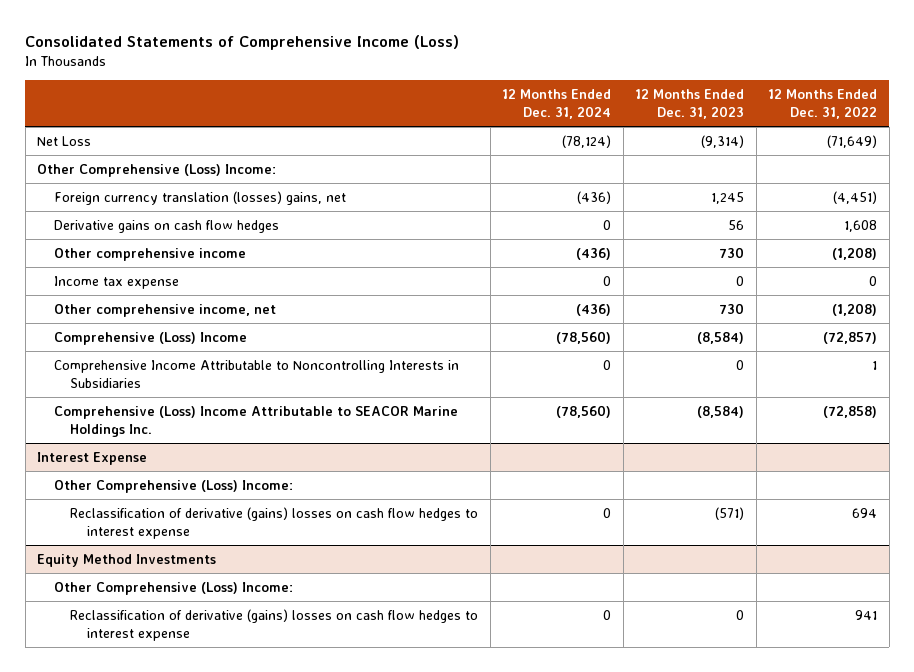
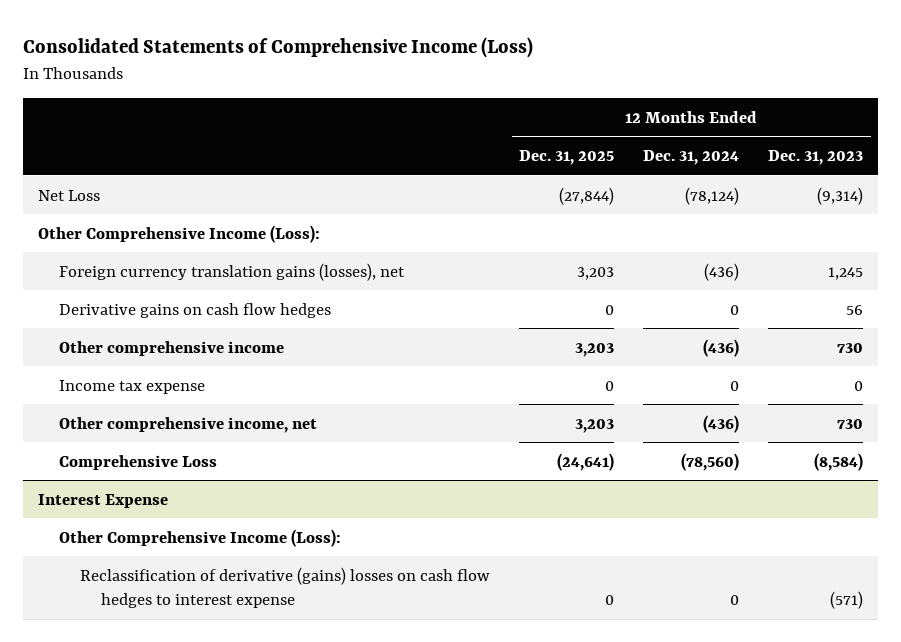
- | 12 Months Ended Dec. 31, 2024 | 12 Months Ended Dec. 31, 2023 | 12 Months Ended Dec. 31, 2022
+ | 12 Months Ended Dec. 31, 2025 | 12 Months Ended Dec. 31, 2024 | 12 Months Ended Dec. 31, 2023
- Other Comprehensive (Loss) Income:
- Foreign currency translation (losses) gains, net | (436) | 1,245 | (4,451)
+ Other Comprehensive Income (Loss):
+ Foreign currency translation gains (losses), net | 3,203 | (436) | 1,245
- Comprehensive (Loss) Income | (78,560) | (8,584) | (72,857)
- Comprehensive Income Attributable to Noncontrolling Interests in Subsidiaries | 0 | 0 | 1
- Comprehensive (Loss) Income Attributable to SEACOR Marine Holdings Inc. | (78,560) | (8,584) | (72,858)
+ Comprehensive Loss | (24,641) | (78,560) | (8,584)
@ Interest Expense
- Other Comprehensive (Loss) Income:
+ Other Comprehensive Income (Loss):
- Equity Method Investments
- Other Comprehensive (Loss) Income:
- Reclassification of derivative (gains) losses on cash flow hedges to interest expense | 0 | 0 | 941

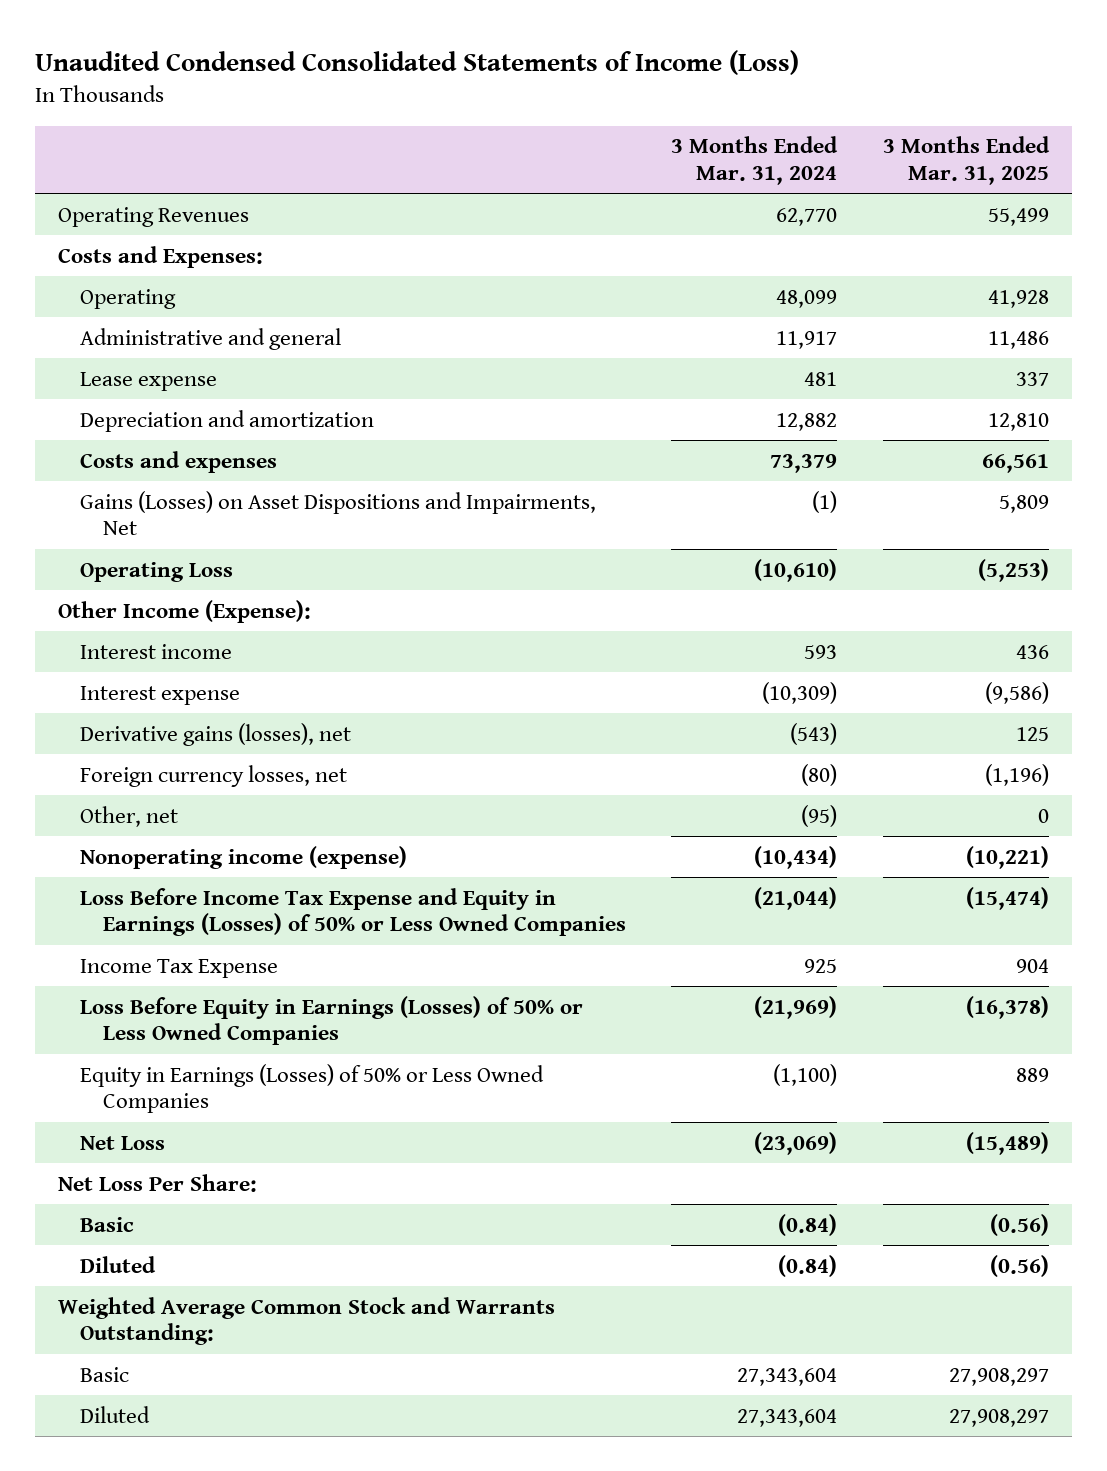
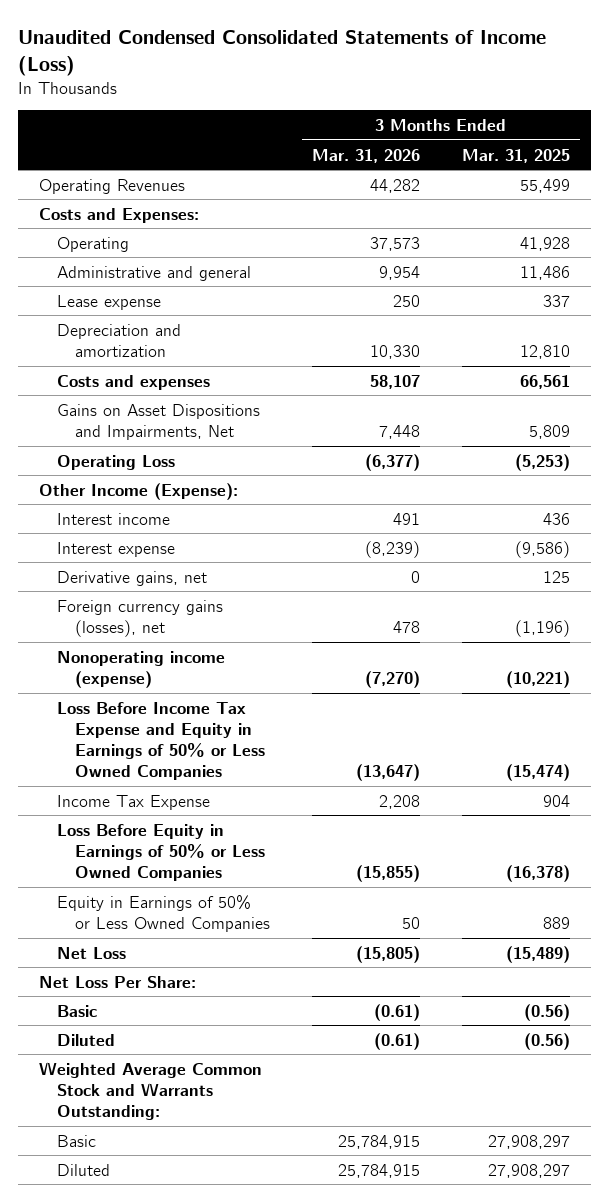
- | 3 Months Ended Mar. 31, 2024 | 3 Months Ended Mar. 31, 2025
+ | 3 Months Ended Mar. 31, 2026 | 3 Months Ended Mar. 31, 2025
- Gains (Losses) on Asset Dispositions and Impairments, Net | (1) | 5,809
+ Gains on Asset Dispositions and Impairments, Net | 7,448 | 5,809
- Derivative gains (losses), net | (543) | 125
- Foreign currency losses, net | (80) | (1,196)
- Other, net | (95) | 0
+ Derivative gains, net | 0 | 125
+ Foreign currency gains (losses), net | 478 | (1,196)
- Loss Before Income Tax Expense and Equity in Earnings (Losses) of 50% or Less Owned Companies | (21,044) | (15,474)
+ Loss Before Income Tax Expense and Equity in Earnings of 50% or Less Owned Companies | (13,647) | (15,474)
- Loss Before Equity in Earnings (Losses) of 50% or Less Owned Companies | (21,969) | (16,378)
- Equity in Earnings (Losses) of 50% or Less Owned Companies | (1,100) | 889
+ Loss Before Equity in Earnings of 50% or Less Owned Companies | (15,855) | (16,378)
+ Equity in Earnings of 50% or Less Owned Companies | 50 | 889

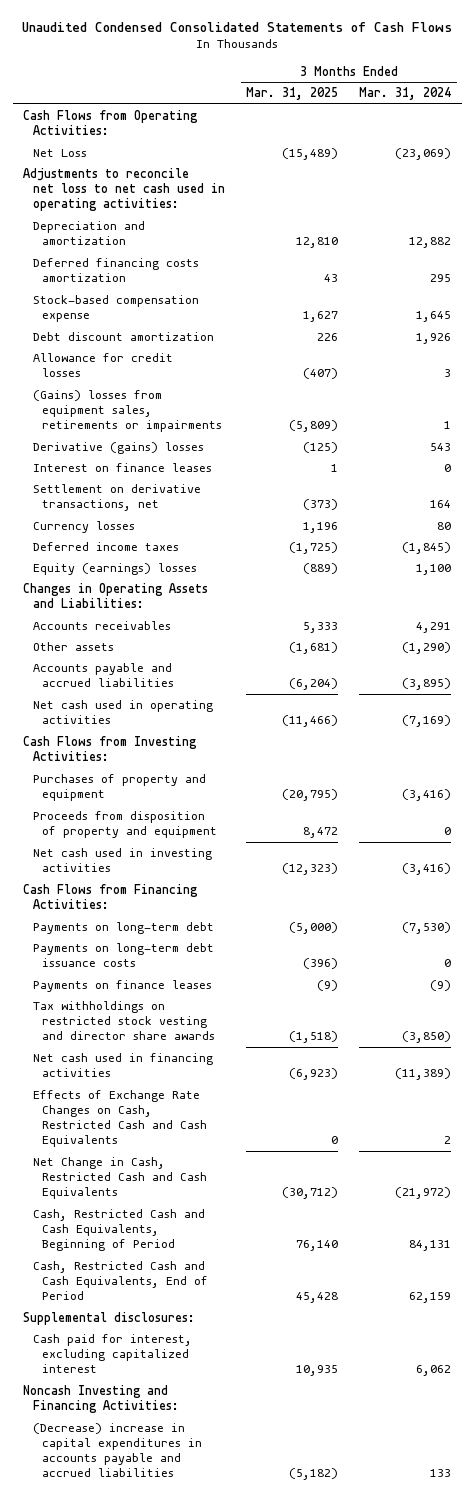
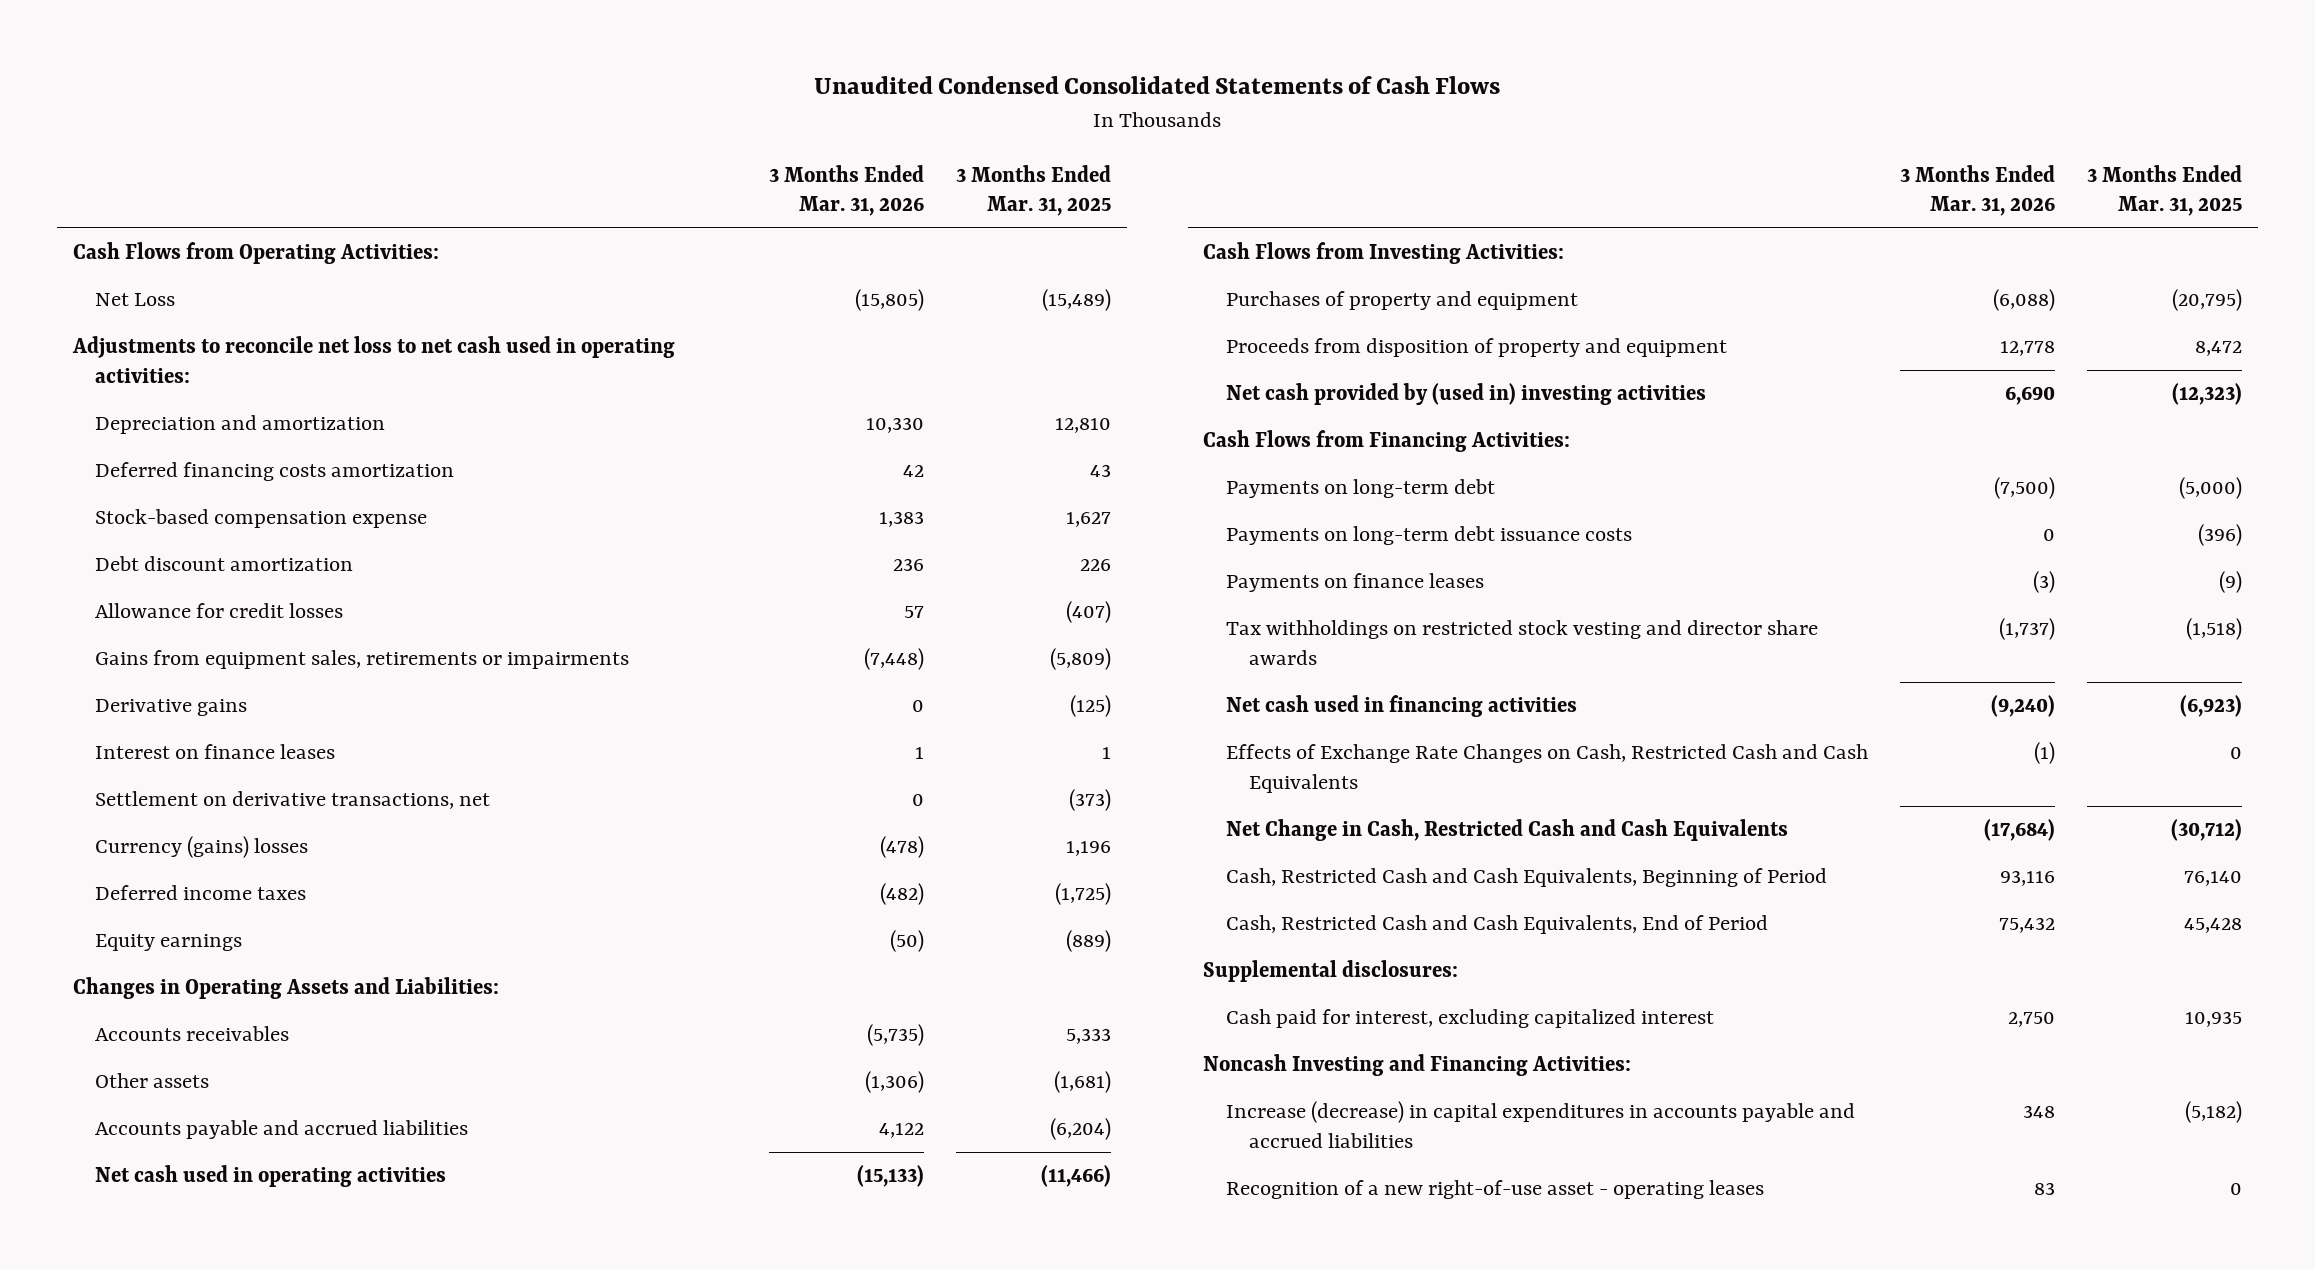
- | 3 Months Ended Mar. 31, 2025 | 3 Months Ended Mar. 31, 2024
+ | 3 Months Ended Mar. 31, 2026 | 3 Months Ended Mar. 31, 2025
- (Gains) losses from equipment sales, retirements or impairments | (5,809) | 1
- Derivative (gains) losses | (125) | 543
+ Gains from equipment sales, retirements or impairments | (7,448) | (5,809)
+ Derivative gains | 0 | (125)
- Currency losses | 1,196 | 80
+ Currency (gains) losses | (478) | 1,196
- Equity (earnings) losses | (889) | 1,100
+ Equity earnings | (50) | (889)
- Net cash used in investing activities | (12,323) | (3,416)
+ Net cash provided by (used in) investing activities | 6,690 | (12,323)
- (Decrease) increase in capital expenditures in accounts payable and accrued liabilities | (5,182) | 133
+ Increase (decrease) in capital expenditures in accounts payable and accrued liabilities | 348 | (5,182)
+ Recognition of a new right-of-use asset - operating leases | 83 | 0

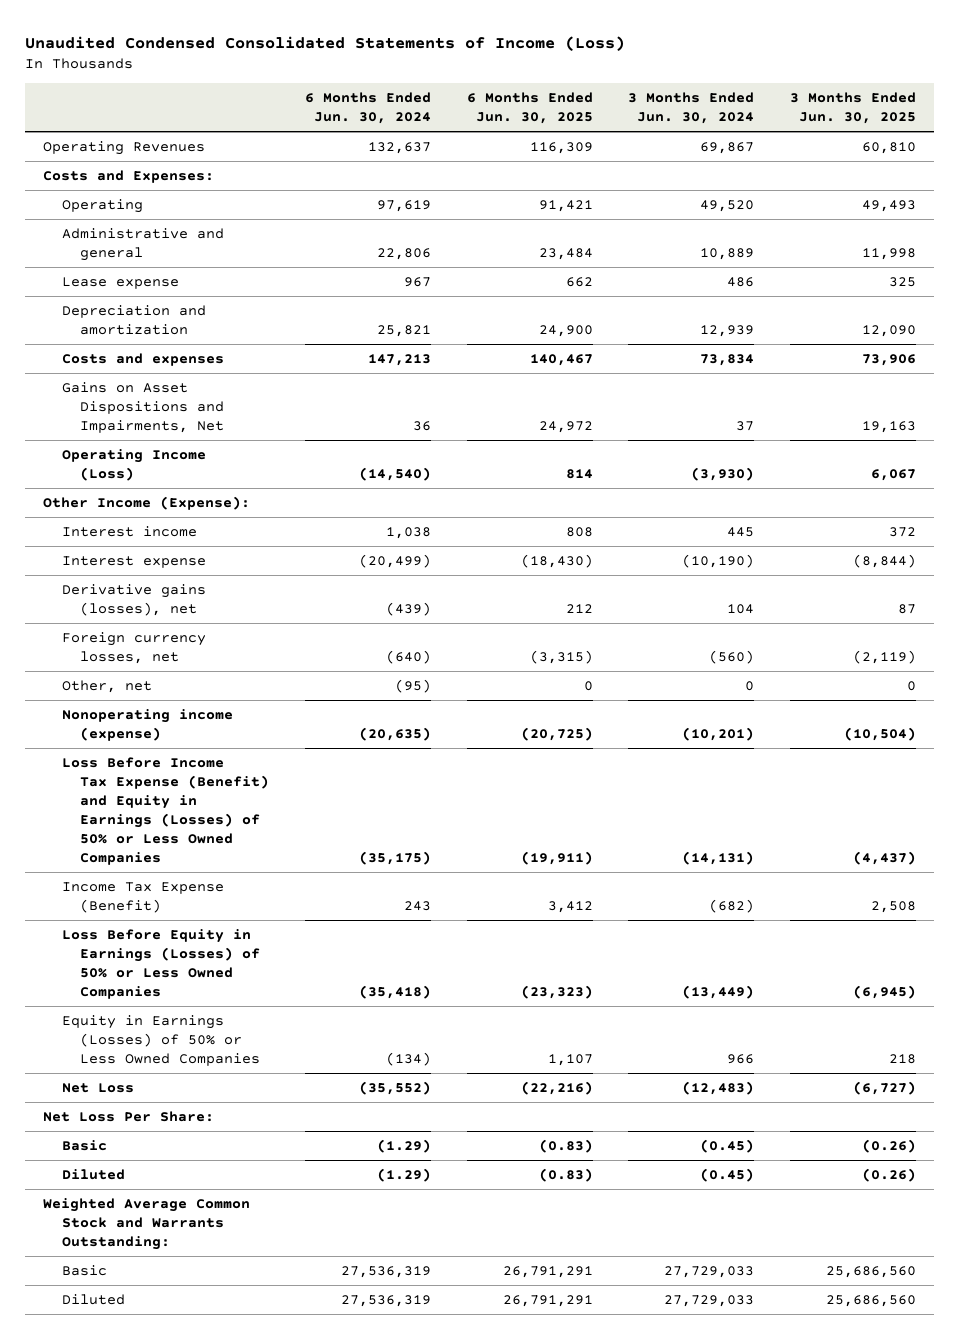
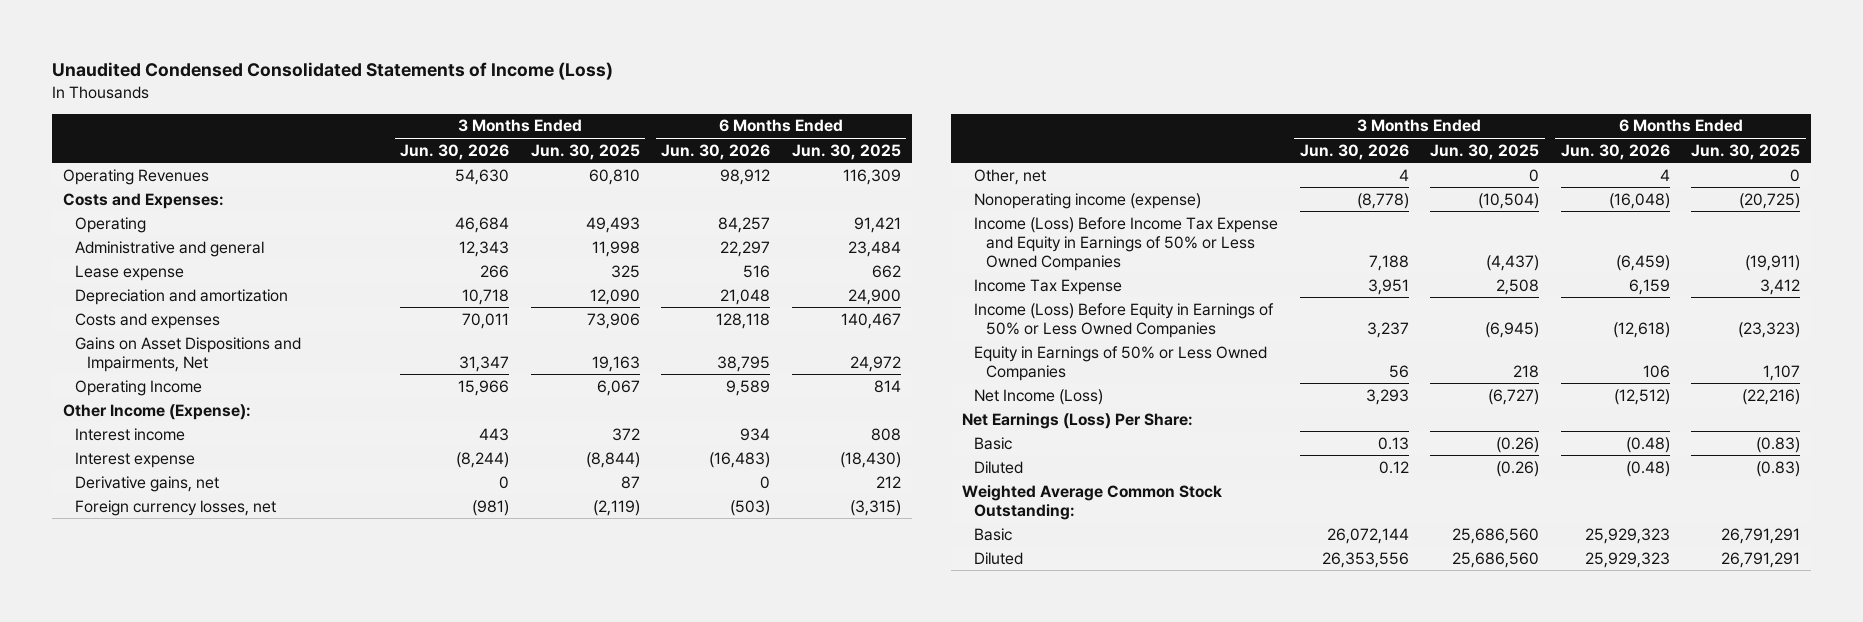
- | 6 Months Ended Jun. 30, 2024 | 6 Months Ended Jun. 30, 2025 | 3 Months Ended Jun. 30, 2024 | 3 Months Ended Jun. 30, 2025
+ | 3 Months Ended Jun. 30, 2026 | 3 Months Ended Jun. 30, 2025 | 6 Months Ended Jun. 30, 2026 | 6 Months Ended Jun. 30, 2025
- Operating Income (Loss) | (14,540) | 814 | (3,930) | 6,067
+ Operating Income | 15,966 | 6,067 | 9,589 | 814
- Derivative gains (losses), net | (439) | 212 | 104 | 87
+ Derivative gains, net | 0 | 87 | 0 | 212
- Loss Before Income Tax Expense (Benefit) and Equity in Earnings (Losses) of 50% or Less Owned Companies | (35,175) | (19,911) | (14,131) | (4,437)
- Income Tax Expense (Benefit) | 243 | 3,412 | (682) | 2,508
- Loss Before Equity in Earnings (Losses) of 50% or Less Owned Companies | (35,418) | (23,323) | (13,449) | (6,945)
- Equity in Earnings (Losses) of 50% or Less Owned Companies | (134) | 1,107 | 966 | 218
- Net Loss | (35,552) | (22,216) | (12,483) | (6,727)
- Net Loss Per Share:
+ Income (Loss) Before Income Tax Expense and Equity in Earnings of 50% or Less Owned Companies | 7,188 | (4,437) | (6,459) | (19,911)
+ Income Tax Expense | 3,951 | 2,508 | 6,159 | 3,412
+ Income (Loss) Before Equity in Earnings of 50% or Less Owned Companies | 3,237 | (6,945) | (12,618) | (23,323)
+ Equity in Earnings of 50% or Less Owned Companies | 56 | 218 | 106 | 1,107
+ Net Income (Loss) | 3,293 | (6,727) | (12,512) | (22,216)
+ Net Earnings (Loss) Per Share:
- Weighted Average Common Stock and Warrants Outstanding:
+ Weighted Average Common Stock Outstanding:

